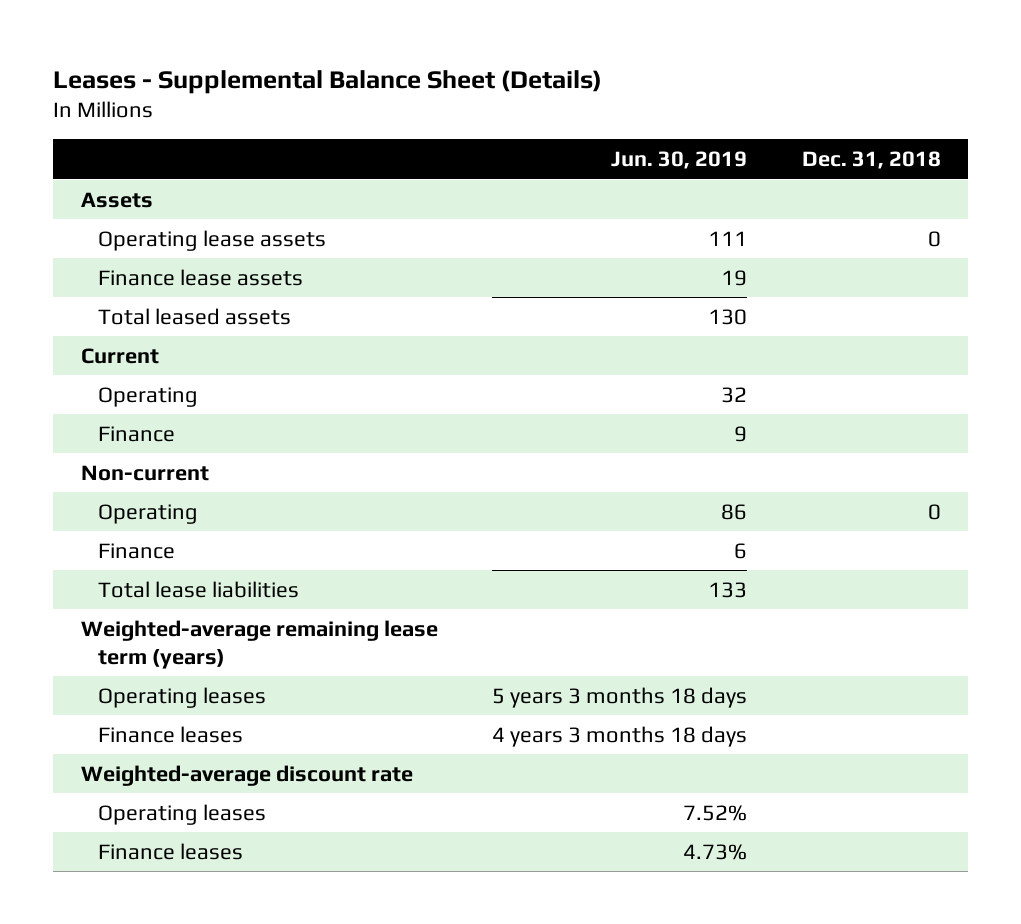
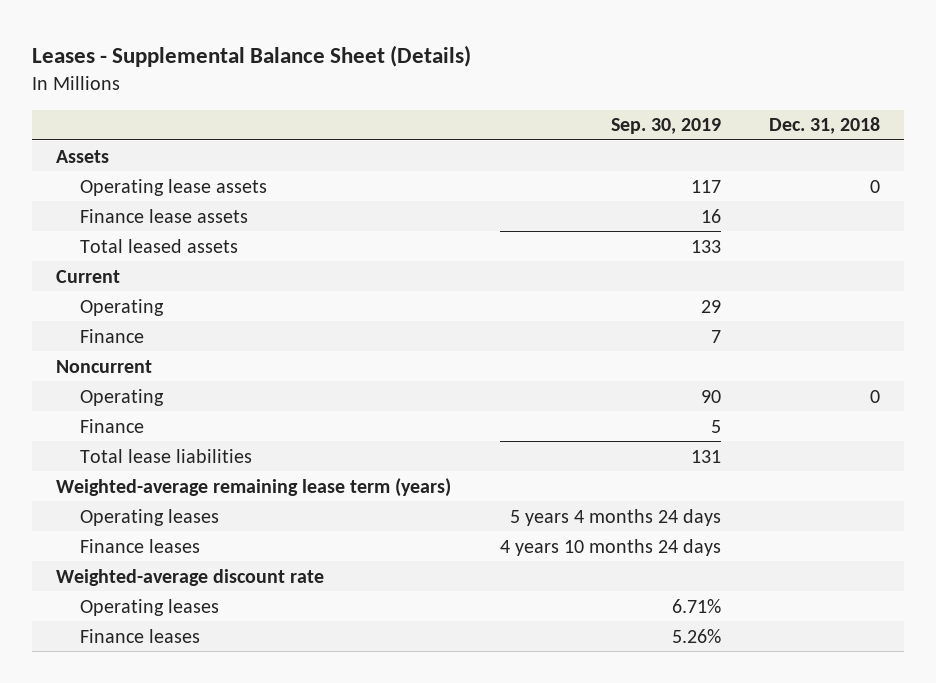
- | Jun. 30, 2019 | Dec. 31, 2018
+ | Sep. 30, 2019 | Dec. 31, 2018
- Non-current
+ Noncurrent

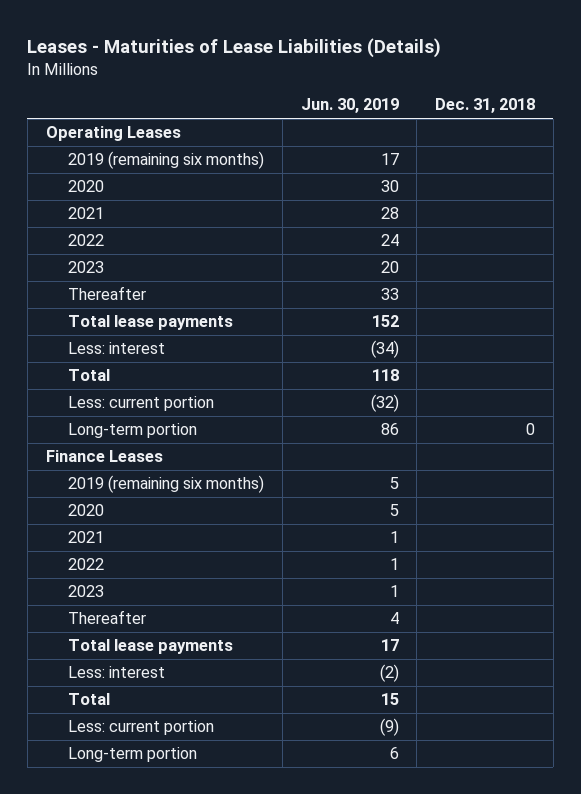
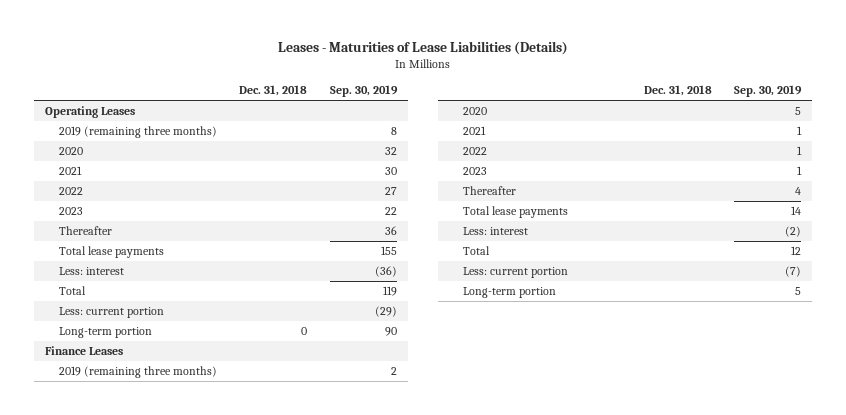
- | Jun. 30, 2019 | Dec. 31, 2018
+ | Dec. 31, 2018 | Sep. 30, 2019
- 2019 (remaining six months) | 17 |
+ 2019 (remaining three months) | | 8
- 2019 (remaining six months) | 5 |
+ 2019 (remaining three months) | | 2

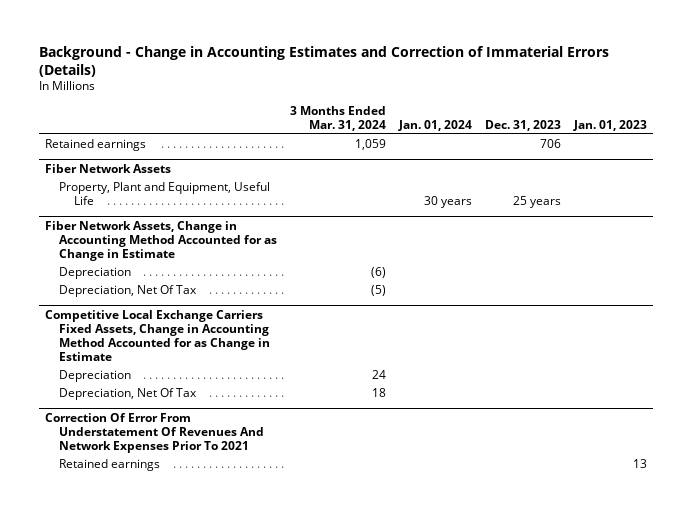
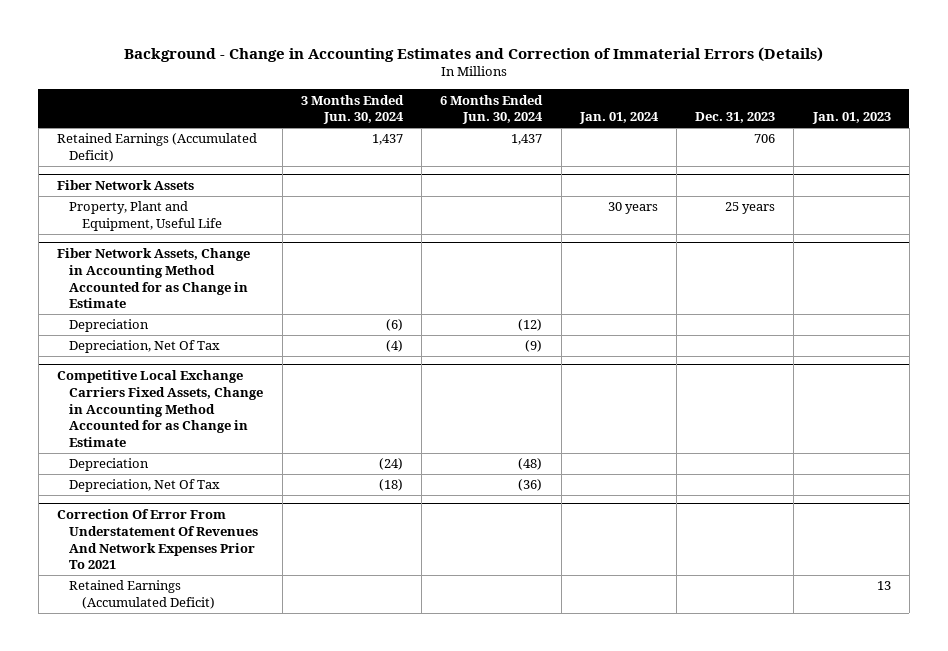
- | 3 Months Ended Mar. 31, 2024 | Jan. 01, 2024 | Dec. 31, 2023 | Jan. 01, 2023
+ | 3 Months Ended Jun. 30, 2024 | 6 Months Ended Jun. 30, 2024 | Jan. 01, 2024 | Dec. 31, 2023 | Jan. 01, 2023
- Retained earnings | 1,059 | | 706 |
+ Retained Earnings (Accumulated Deficit) | 1,437 | 1,437 | | 706 |
@ Correction Of Error From Understatement Of Revenues And Network Expenses Prior To 2021
- Retained earnings | | | | 13
+ Retained Earnings (Accumulated Deficit) | | | | | 13

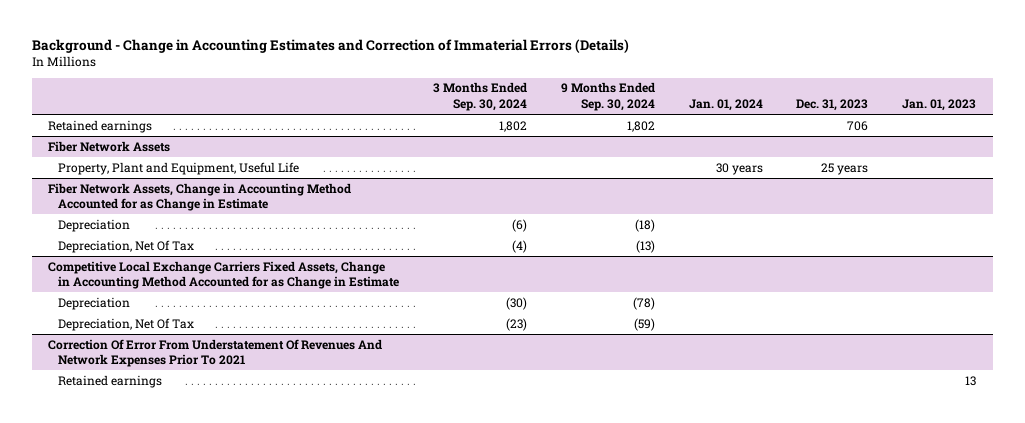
- | 3 Months Ended Jun. 30, 2024 | 6 Months Ended Jun. 30, 2024 | Jan. 01, 2024 | Dec. 31, 2023 | Jan. 01, 2023
+ | 3 Months Ended Sep. 30, 2024 | 9 Months Ended Sep. 30, 2024 | Jan. 01, 2024 | Dec. 31, 2023 | Jan. 01, 2023
- Retained Earnings (Accumulated Deficit) | 1,437 | 1,437 | | 706 |
+ Retained earnings | 1,802 | 1,802 | | 706 |
@ Correction Of Error From Understatement Of Revenues And Network Expenses Prior To 2021
- Retained Earnings (Accumulated Deficit) | | | | | 13
+ Retained earnings | | | | | 13

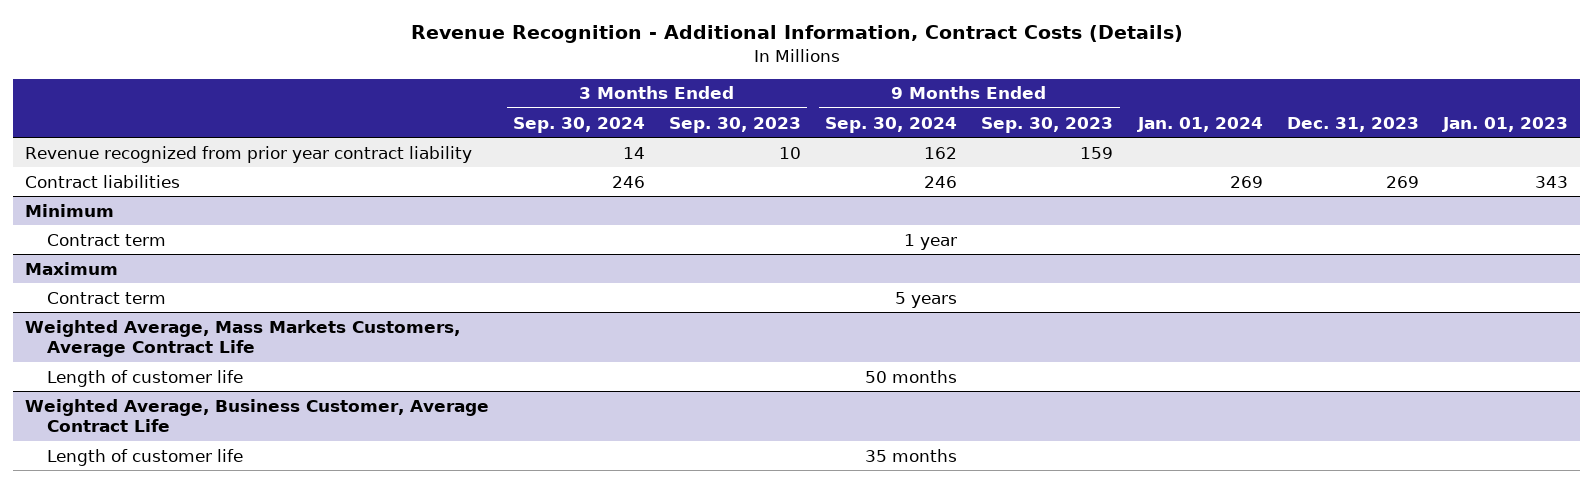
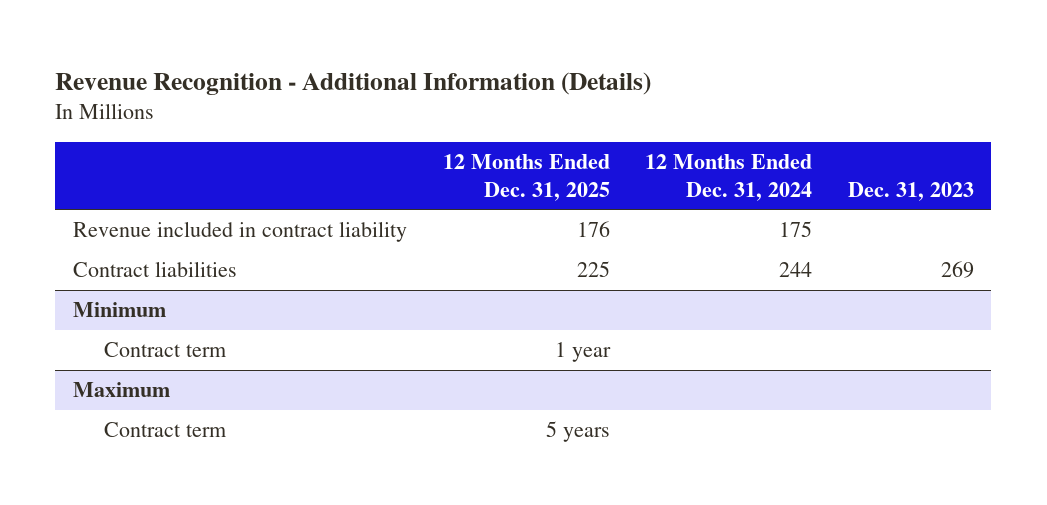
- Revenue Recognition - Additional Information, Contract Costs (Details)
+ Revenue Recognition - Additional Information (Details)
- | 3 Months Ended Sep. 30, 2024 | 3 Months Ended Sep. 30, 2023 | 9 Months Ended Sep. 30, 2024 | 9 Months Ended Sep. 30, 2023 | Jan. 01, 2024 | Dec. 31, 2023 | Jan. 01, 2023
+ | 12 Months Ended Dec. 31, 2025 | 12 Months Ended Dec. 31, 2024 | Dec. 31, 2023
- Revenue recognized from prior year contract liability | 14 | 10 | 162 | 159 | | |
+ Revenue included in contract liability | 176 | 175 |
- Weighted Average, Mass Markets Customers, Average Contract Life
- Length of customer life | | | 50 months | | | |
- Weighted Average, Business Customer, Average Contract Life
- Length of customer life | | | 35 months | | | |

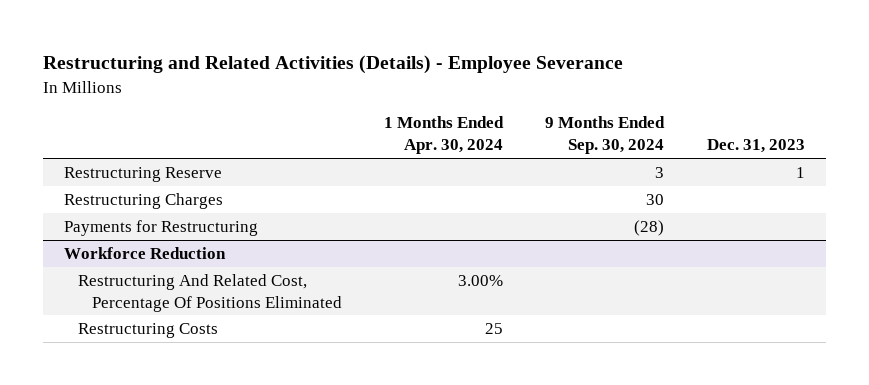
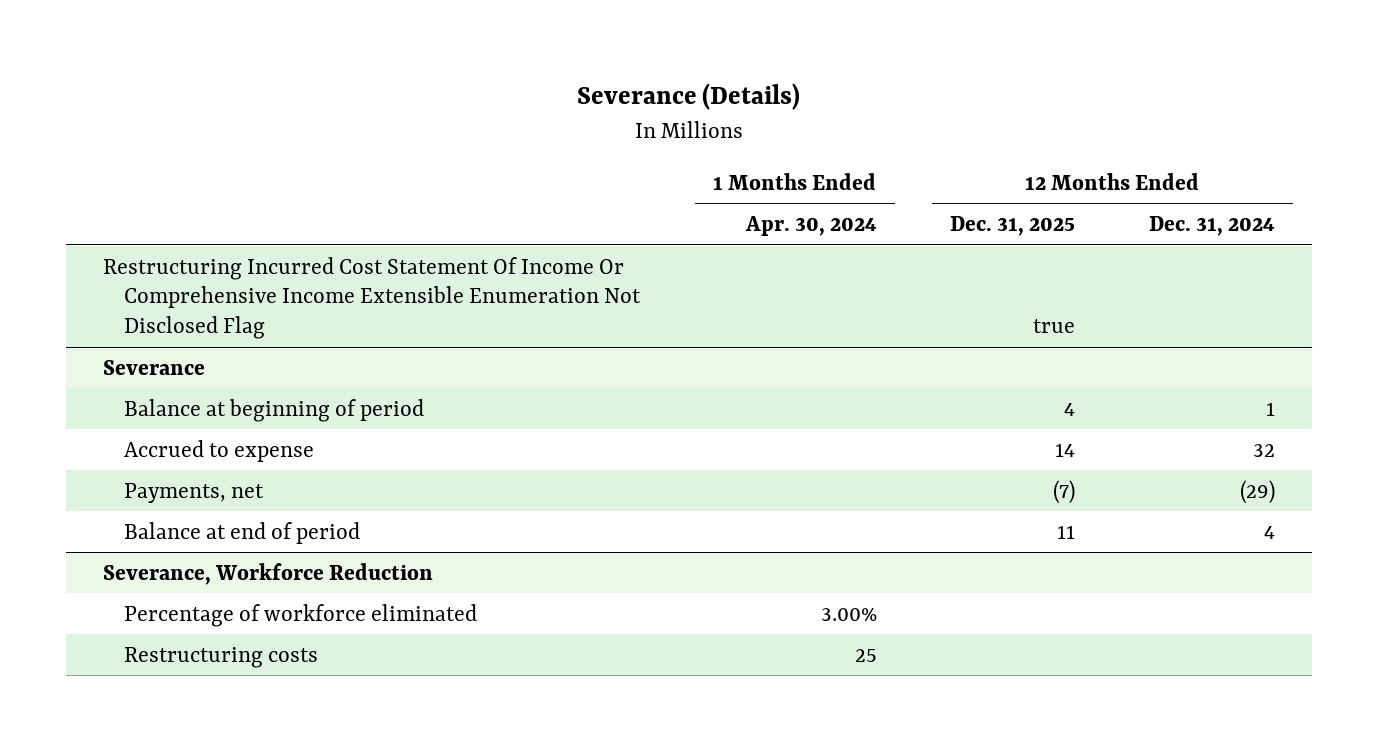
- Restructuring and Related Activities (Details) - Employee Severance
+ Severance (Details)
- | 1 Months Ended Apr. 30, 2024 | 9 Months Ended Sep. 30, 2024 | Dec. 31, 2023
+ | 1 Months Ended Apr. 30, 2024 | 12 Months Ended Dec. 31, 2025 | 12 Months Ended Dec. 31, 2024
- Restructuring Reserve | | 3 | 1
- Restructuring Charges | | 30 |
- Payments for Restructuring | | (28) |
- Workforce Reduction
- Restructuring And Related Cost, Percentage Of Positions Eliminated | 3.00% | |
- Restructuring Costs | 25 | |
+ Restructuring Incurred Cost Statement Of Income Or Comprehensive Income Extensible Enumeration Not Disclosed Flag | | true |
+ Severance
+ Balance at beginning of period | | 4 | 1
+ Accrued to expense | | 14 | 32
+ Payments, net | | (7) | (29)
+ Balance at end of period | | 11 | 4
+ Severance, Workforce Reduction
+ Percentage of workforce eliminated | 3.00% | |
+ Restructuring costs | 25 | |

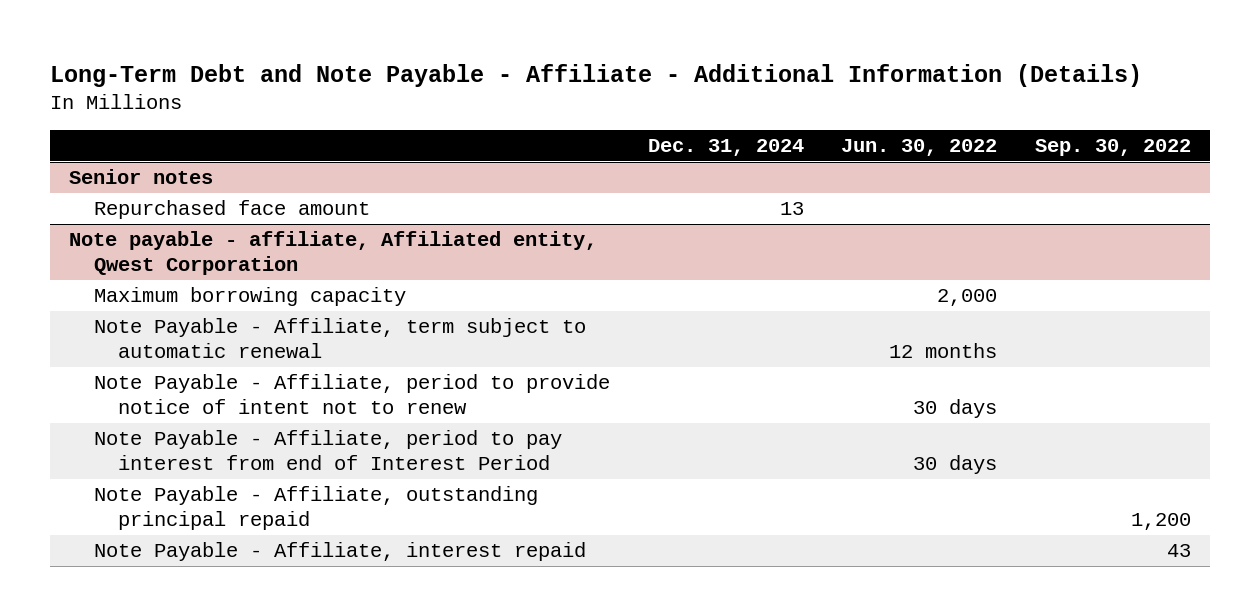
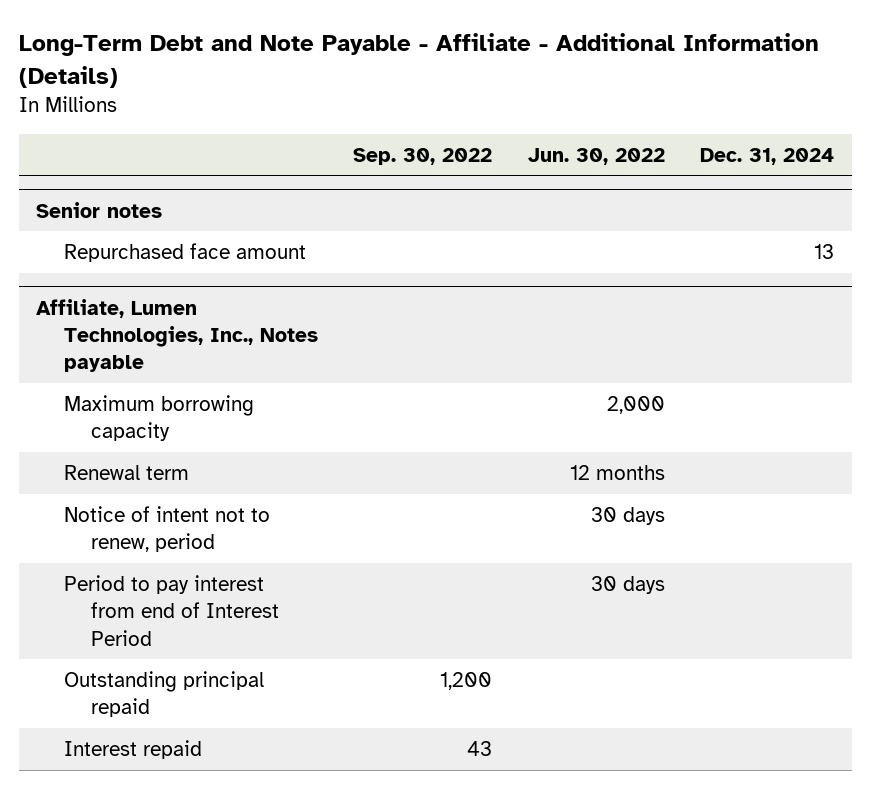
- | Dec. 31, 2024 | Jun. 30, 2022 | Sep. 30, 2022
+ | Sep. 30, 2022 | Jun. 30, 2022 | Dec. 31, 2024
- Note payable - affiliate, Affiliated entity, Qwest Corporation
+ Affiliate, Lumen Technologies, Inc., Notes payable
- Note Payable - Affiliate, term subject to automatic renewal | | 12 months |
- Note Payable - Affiliate, period to provide notice of intent not to renew | | 30 days |
- Note Payable - Affiliate, period to pay interest from end of Interest Period | | 30 days |
- Note Payable - Affiliate, outstanding principal repaid | | | 1,200
- Note Payable - Affiliate, interest repaid | | | 43
+ Renewal term | | 12 months |
+ Notice of intent not to renew, period | | 30 days |
+ Period to pay interest from end of Interest Period | | 30 days |
+ Outstanding principal repaid | 1,200 | |
+ Interest repaid | 43 | |

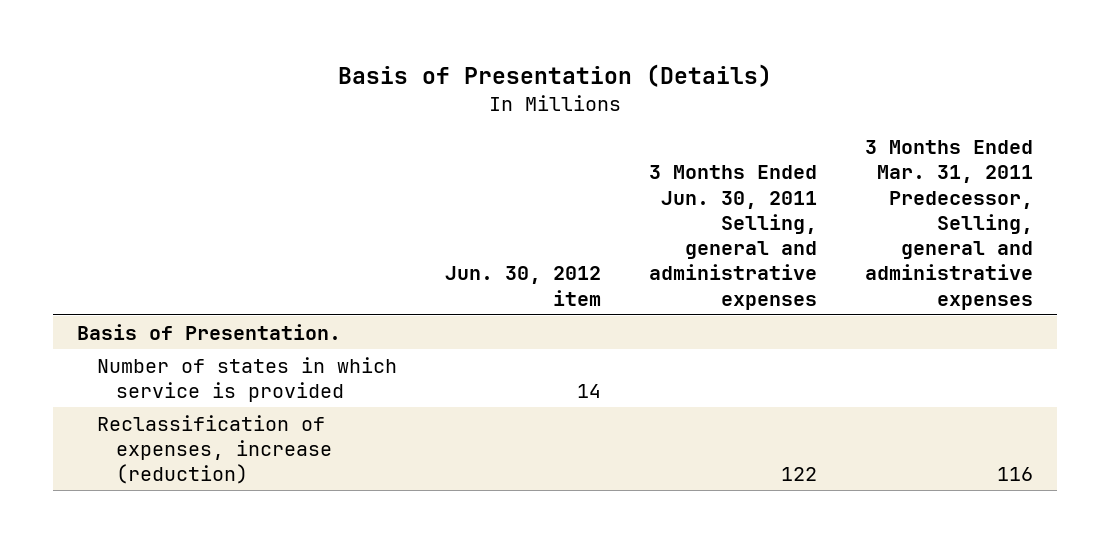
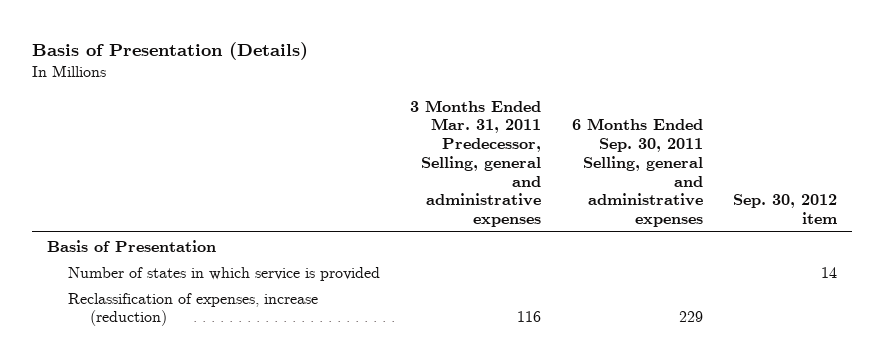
- | Jun. 30, 2012 item | 3 Months Ended Jun. 30, 2011 Selling, general and administrative expenses | 3 Months Ended Mar. 31, 2011 Predecessor, Selling, general and administrative expenses
+ | 3 Months Ended Mar. 31, 2011 Predecessor, Selling, general and administrative expenses | 6 Months Ended Sep. 30, 2011 Selling, general and administrative expenses | Sep. 30, 2012 item
- Basis of Presentation.
+ Basis of Presentation

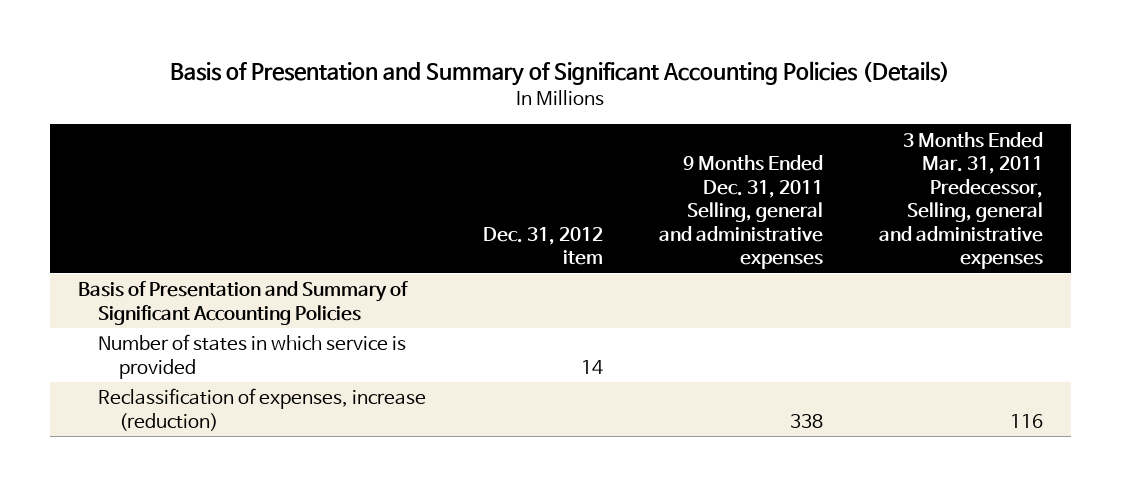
- Basis of Presentation (Details)
+ Basis of Presentation and Summary of Significant Accounting Policies (Details)
- | 3 Months Ended Mar. 31, 2011 Predecessor, Selling, general and administrative expenses | 6 Months Ended Sep. 30, 2011 Selling, general and administrative expenses | Sep. 30, 2012 item
+ | Dec. 31, 2012 item | 9 Months Ended Dec. 31, 2011 Selling, general and administrative expenses | 3 Months Ended Mar. 31, 2011 Predecessor, Selling, general and administrative expenses
- Basis of Presentation
+ Basis of Presentation and Summary of Significant Accounting Policies

